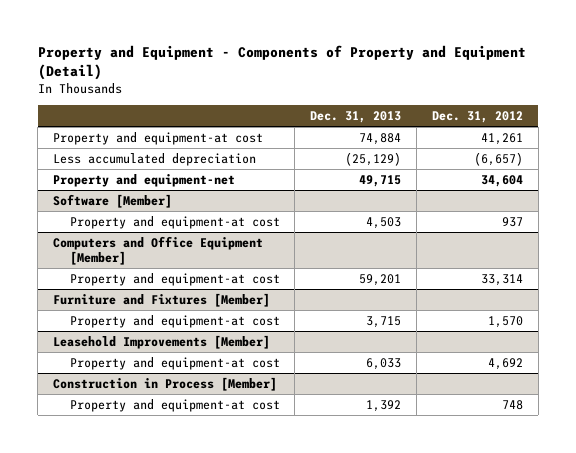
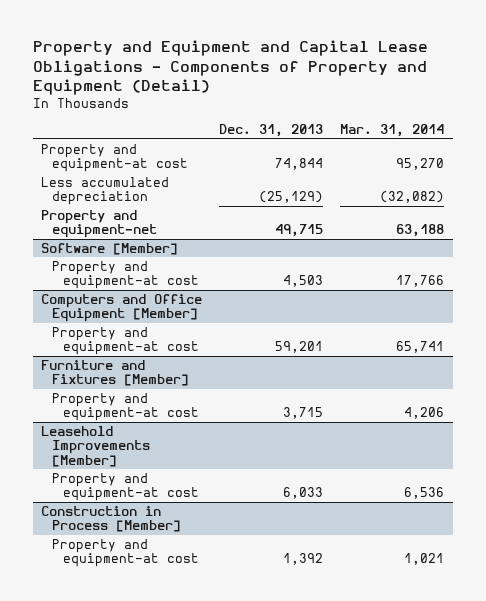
- Property and Equipment - Components of Property and Equipment (Detail)
+ Property and Equipment and Capital Lease Obligations - Components of Property and Equipment (Detail)
- | Dec. 31, 2013 | Dec. 31, 2012
+ | Dec. 31, 2013 | Mar. 31, 2014
- Property and equipment-at cost | 74,884 | 41,261
+ Property and equipment-at cost | 74,844 | 95,270

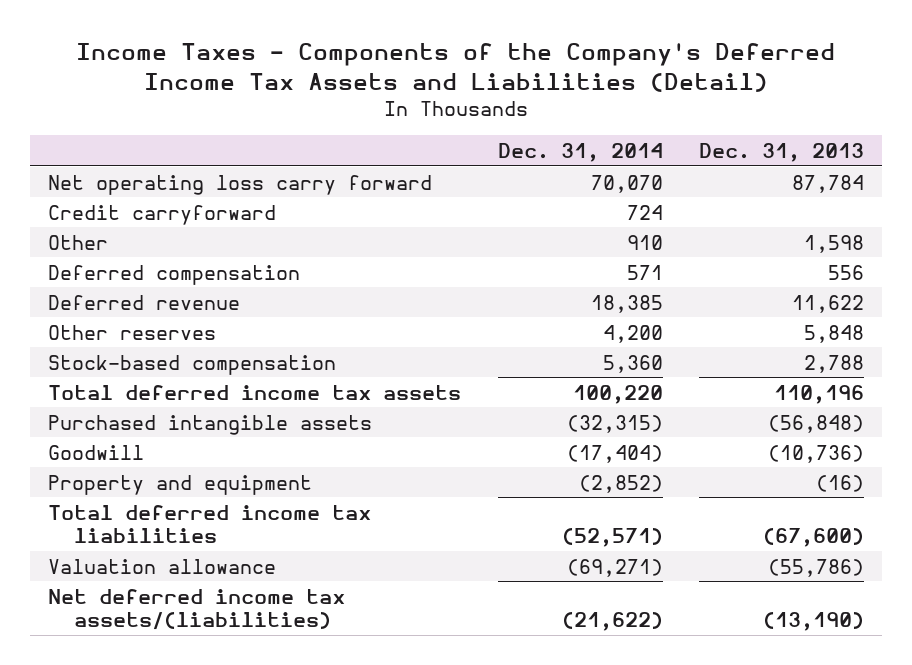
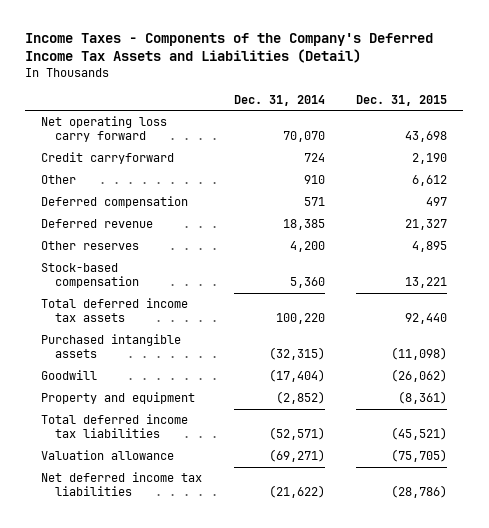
- | Dec. 31, 2014 | Dec. 31, 2013
+ | Dec. 31, 2014 | Dec. 31, 2015
- Net deferred income tax assets/(liabilities) | (21,622) | (13,190)
+ Net deferred income tax liabilities | (21,622) | (28,786)

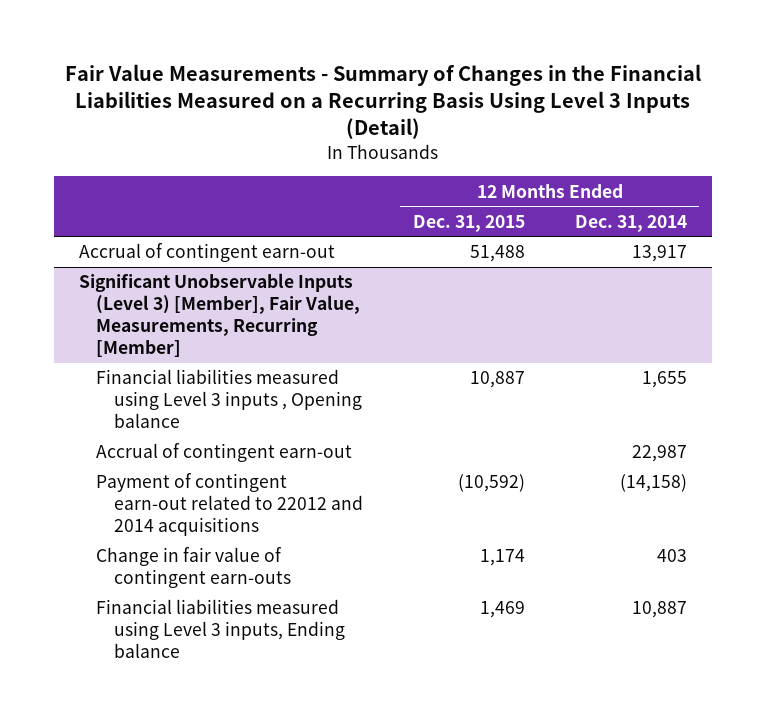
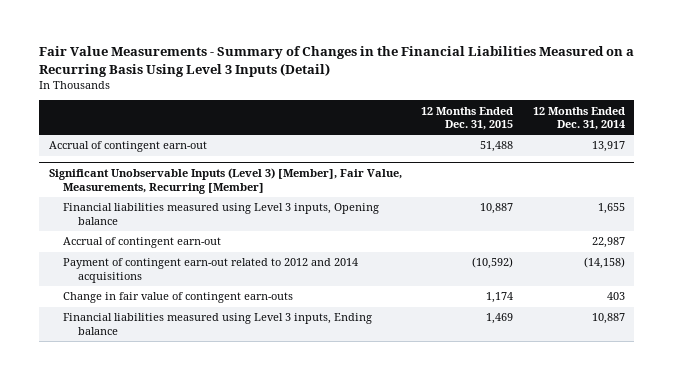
@ Significant Unobservable Inputs (Level 3) [Member], Fair Value, Measurements, Recurring [Member]
- Financial liabilities measured using Level 3 inputs , Opening balance | 10,887 | 1,655
+ Financial liabilities measured using Level 3 inputs, Opening balance | 10,887 | 1,655
- Payment of contingent earn-out related to 22012 and 2014 acquisitions | (10,592) | (14,158)
+ Payment of contingent earn-out related to 2012 and 2014 acquisitions | (10,592) | (14,158)

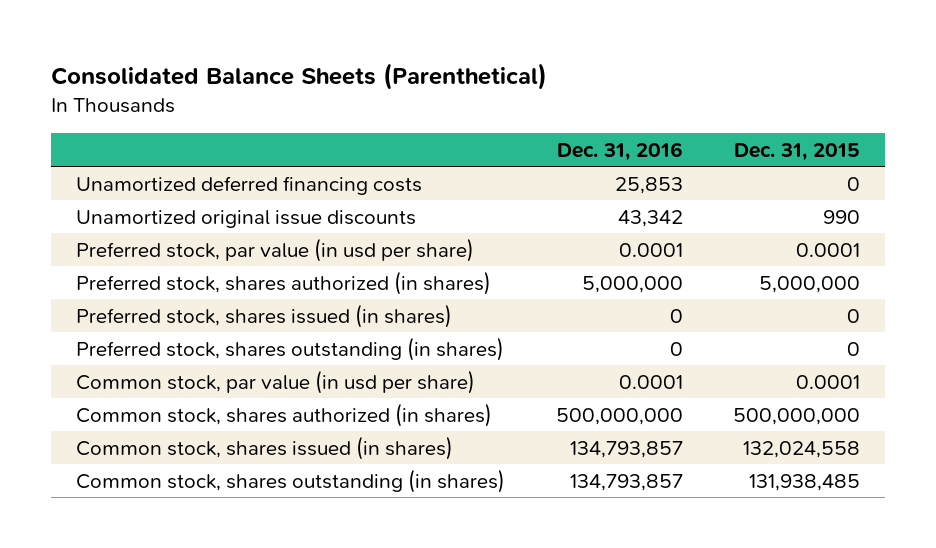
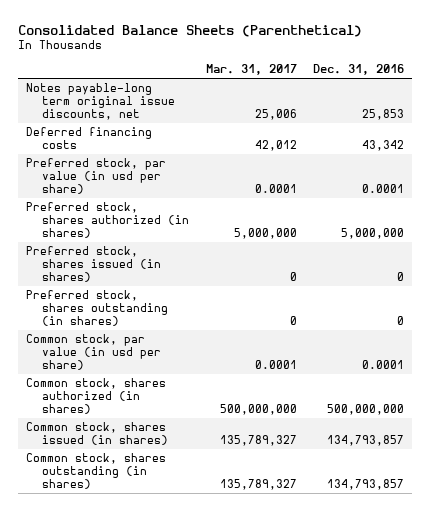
- | Dec. 31, 2016 | Dec. 31, 2015
+ | Mar. 31, 2017 | Dec. 31, 2016
- Unamortized deferred financing costs | 25,853 | 0
- Unamortized original issue discounts | 43,342 | 990
+ Notes payable-long term original issue discounts, net | 25,006 | 25,853
+ Deferred financing costs | 42,012 | 43,342

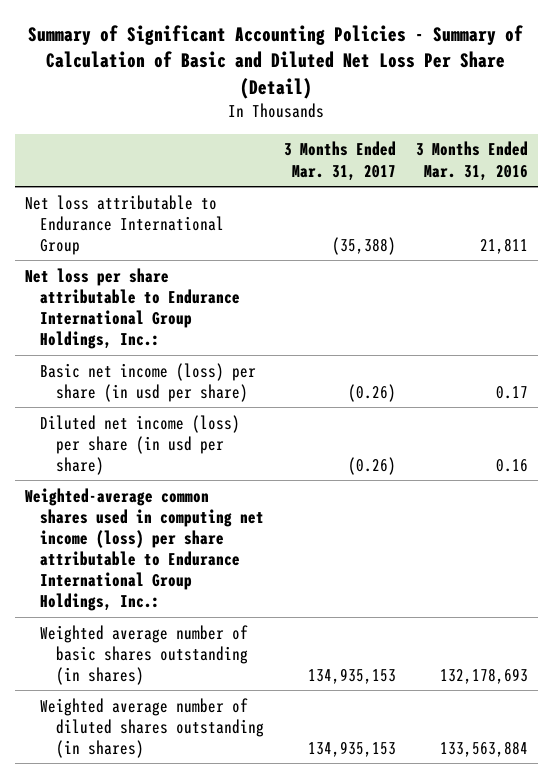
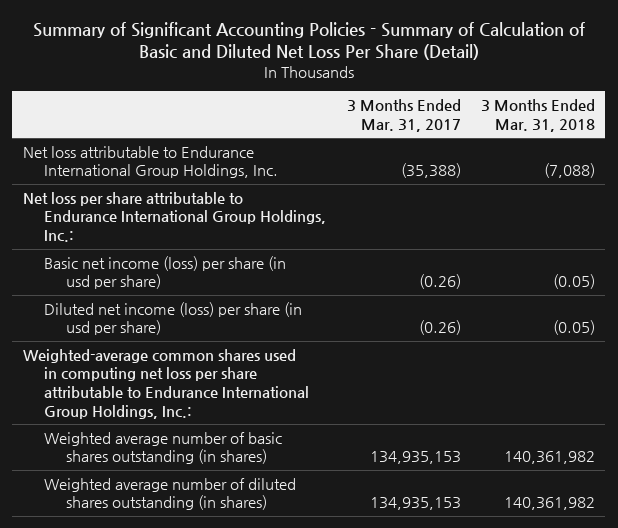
- | 3 Months Ended Mar. 31, 2017 | 3 Months Ended Mar. 31, 2016
+ | 3 Months Ended Mar. 31, 2017 | 3 Months Ended Mar. 31, 2018
- Net loss attributable to Endurance International Group | (35,388) | 21,811
+ Net loss attributable to Endurance International Group Holdings, Inc. | (35,388) | (7,088)
- Weighted-average common shares used in computing net income (loss) per share attributable to Endurance International Group Holdings, Inc.:
+ Weighted-average common shares used in computing net loss per share attributable to Endurance International Group Holdings, Inc.:

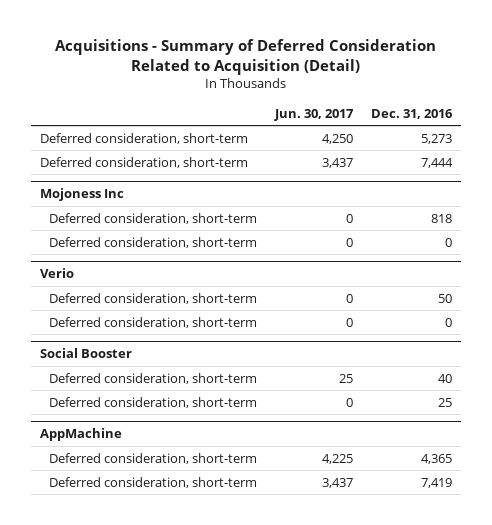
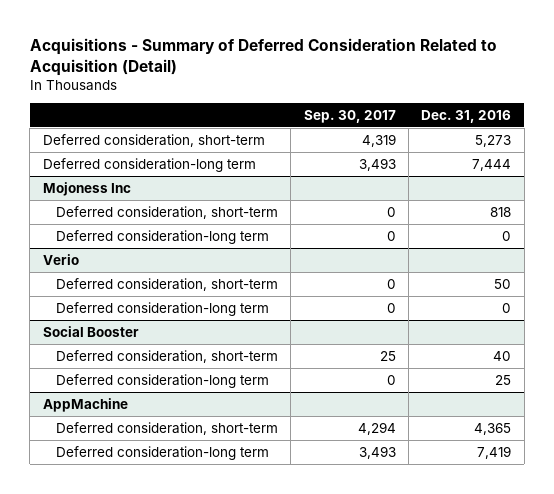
- | Jun. 30, 2017 | Dec. 31, 2016
+ | Sep. 30, 2017 | Dec. 31, 2016
- Deferred consideration, short-term | 3,437 | 7,444
+ Deferred consideration-long term | 3,493 | 7,444
@ Mojoness Inc
- Deferred consideration, short-term | 0 | 0
+ Deferred consideration-long term | 0 | 0
@ Verio
- Deferred consideration, short-term | 0 | 0
+ Deferred consideration-long term | 0 | 0
@ Social Booster
- Deferred consideration, short-term | 0 | 25
+ Deferred consideration-long term | 0 | 25
@ AppMachine
- Deferred consideration, short-term | 3,437 | 7,419
+ Deferred consideration-long term | 3,493 | 7,419

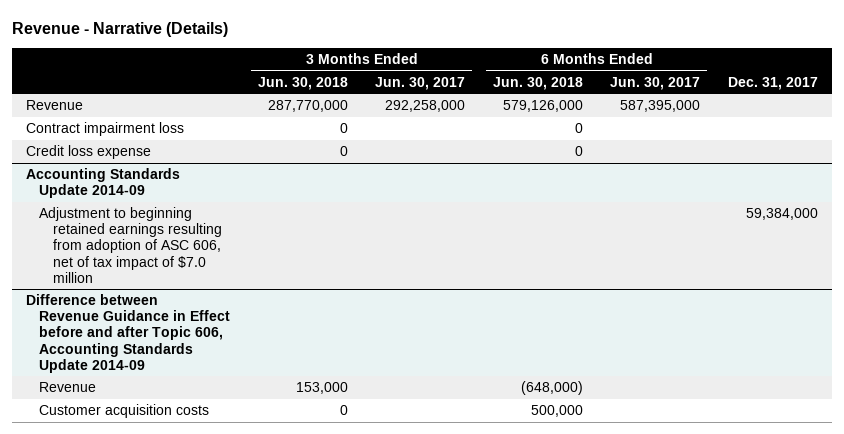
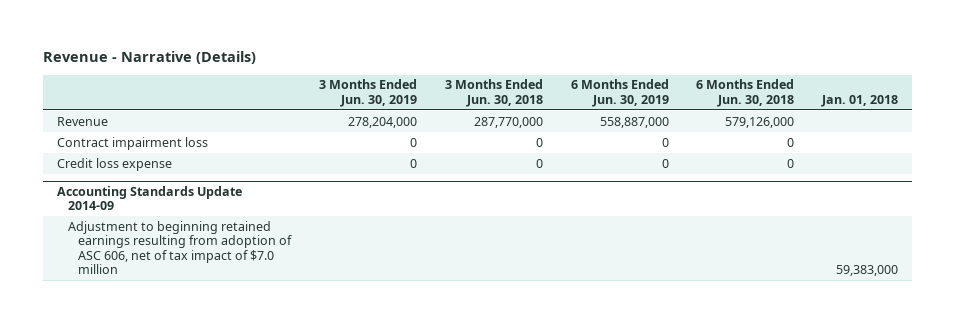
- | 3 Months Ended Jun. 30, 2018 | 3 Months Ended Jun. 30, 2017 | 6 Months Ended Jun. 30, 2018 | 6 Months Ended Jun. 30, 2017 | Dec. 31, 2017
+ | 3 Months Ended Jun. 30, 2019 | 3 Months Ended Jun. 30, 2018 | 6 Months Ended Jun. 30, 2019 | 6 Months Ended Jun. 30, 2018 | Jan. 01, 2018
- Difference between Revenue Guidance in Effect before and after Topic 606, Accounting Standards Update 2014-09
- Revenue | 153,000 | | (648,000) | |
- Customer acquisition costs | 0 | | 500,000 | |

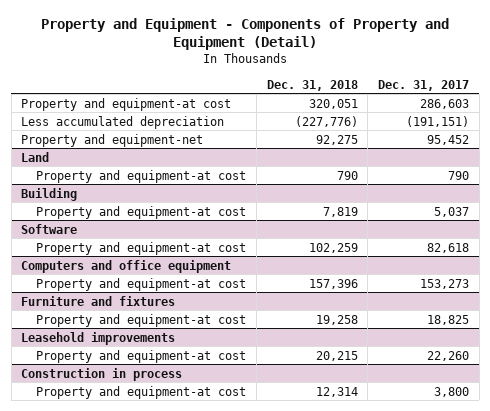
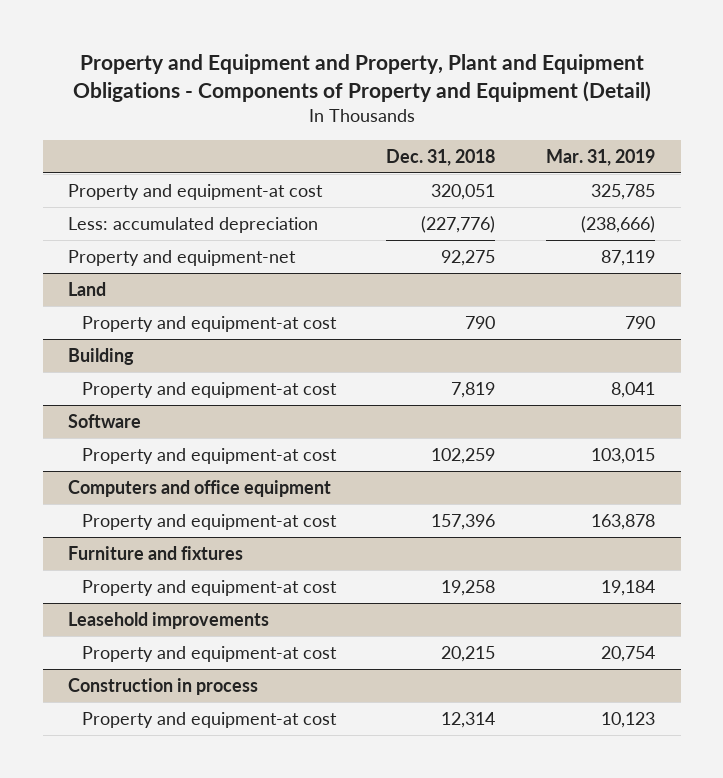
- Property and Equipment - Components of Property and Equipment (Detail)
+ Property and Equipment and Property, Plant and Equipment Obligations - Components of Property and Equipment (Detail)
- | Dec. 31, 2018 | Dec. 31, 2017
+ | Dec. 31, 2018 | Mar. 31, 2019
- Less accumulated depreciation | (227,776) | (191,151)
+ Less: accumulated depreciation | (227,776) | (238,666)

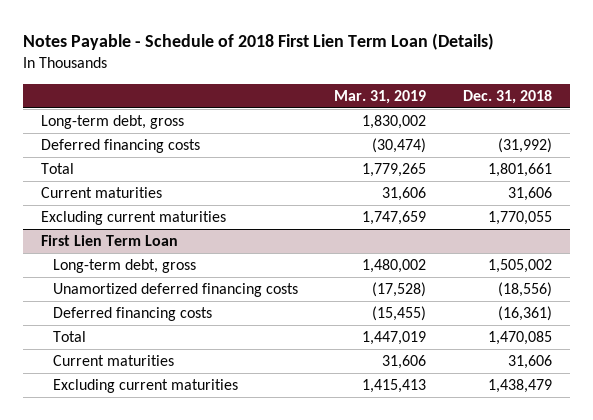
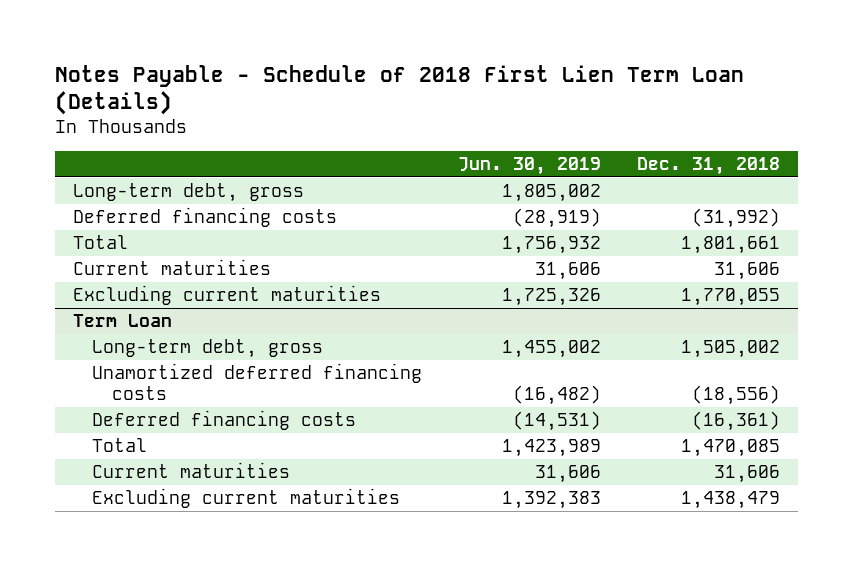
- | Mar. 31, 2019 | Dec. 31, 2018
+ | Jun. 30, 2019 | Dec. 31, 2018
- First Lien Term Loan
+ Term Loan

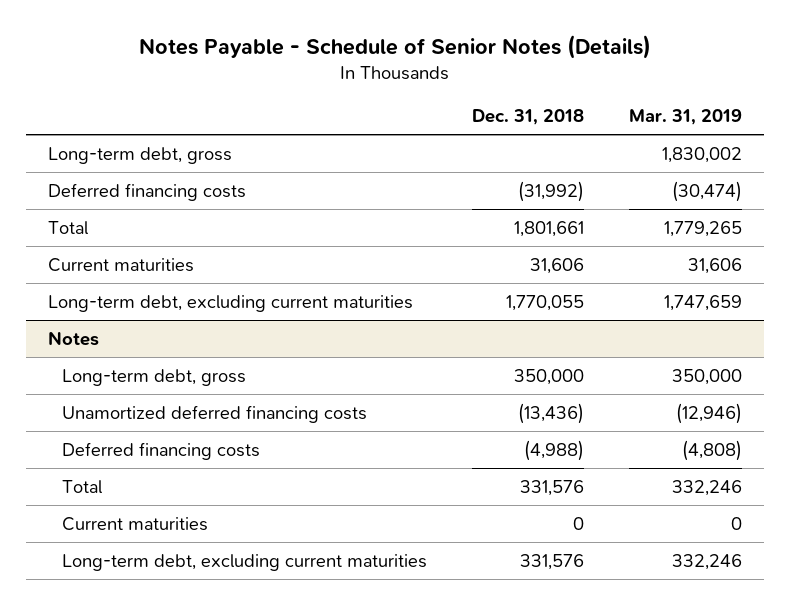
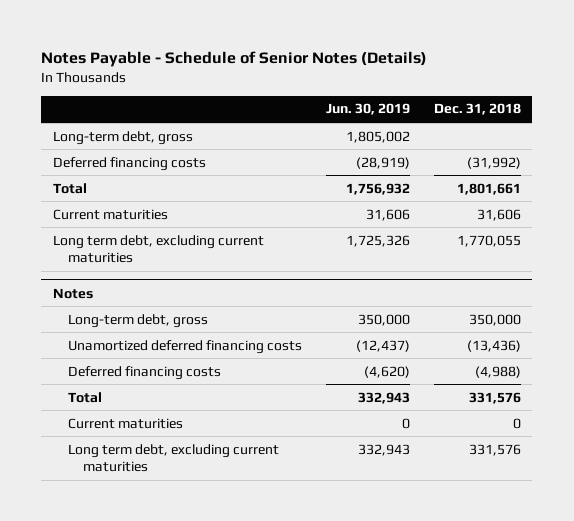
- | Dec. 31, 2018 | Mar. 31, 2019
+ | Jun. 30, 2019 | Dec. 31, 2018
- Long-term debt, excluding current maturities | 1,770,055 | 1,747,659
+ Long term debt, excluding current maturities | 1,725,326 | 1,770,055
@ Notes
- Long-term debt, excluding current maturities | 331,576 | 332,246
+ Long term debt, excluding current maturities | 332,943 | 331,576

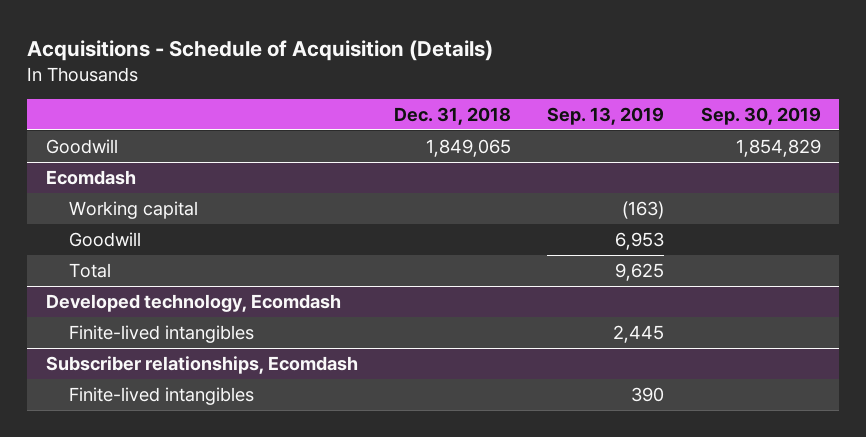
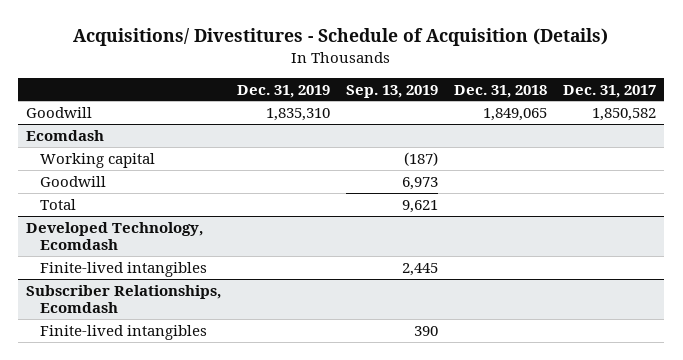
- Acquisitions - Schedule of Acquisition (Details)
+ Acquisitions/ Divestitures - Schedule of Acquisition (Details)
- | Dec. 31, 2018 | Sep. 13, 2019 | Sep. 30, 2019
+ | Dec. 31, 2019 | Sep. 13, 2019 | Dec. 31, 2018 | Dec. 31, 2017
@ Ecomdash
- Working capital | | (163) |
- Goodwill | | 6,953 |
- Total | | 9,625 |
- Developed technology, Ecomdash
@ Ecomdash
+ Working capital | | (187) | |
+ Goodwill | | 6,973 | |
+ Total | | 9,621 | |
+ Developed Technology, Ecomdash
- Subscriber relationships, Ecomdash
+ Subscriber Relationships, Ecomdash

